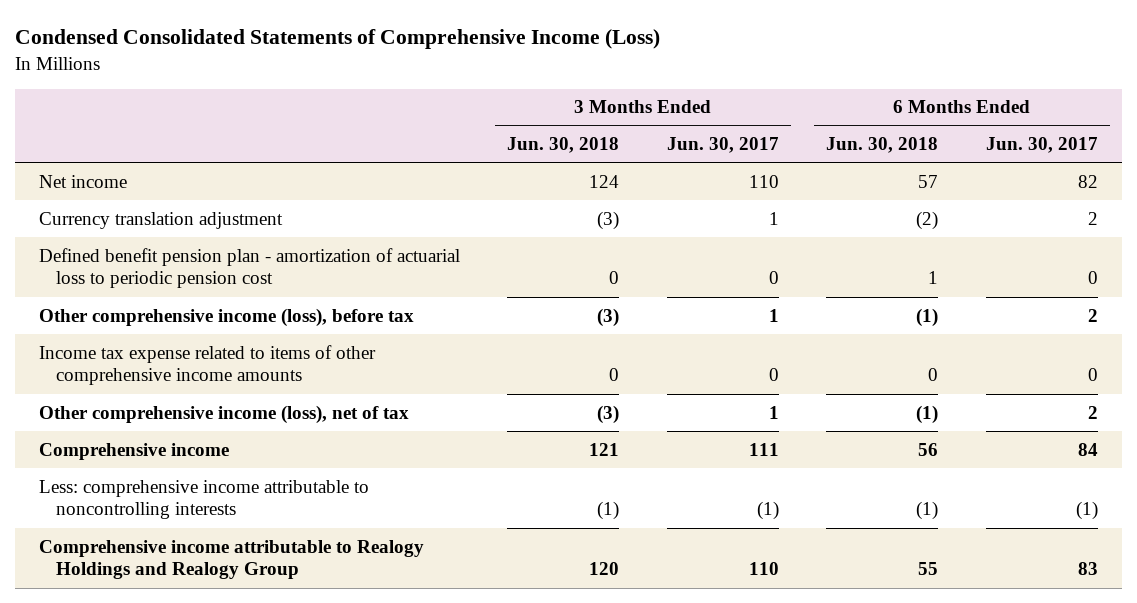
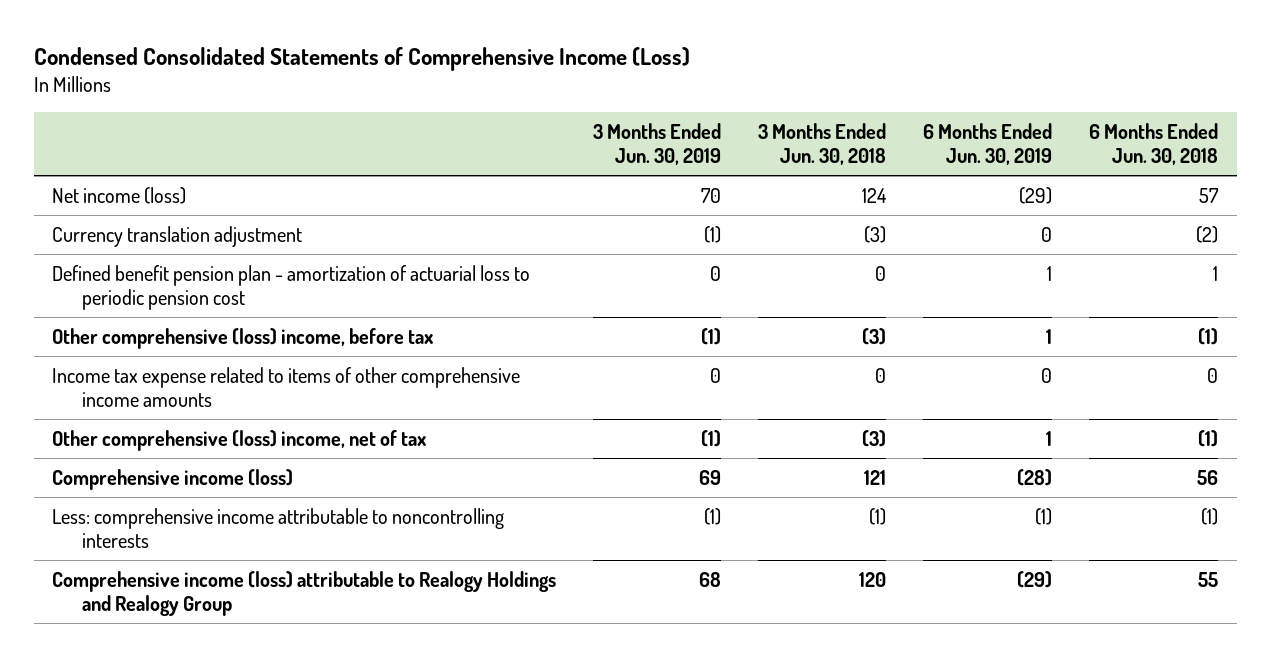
- | 3 Months Ended Jun. 30, 2018 | 3 Months Ended Jun. 30, 2017 | 6 Months Ended Jun. 30, 2018 | 6 Months Ended Jun. 30, 2017
+ | 3 Months Ended Jun. 30, 2019 | 3 Months Ended Jun. 30, 2018 | 6 Months Ended Jun. 30, 2019 | 6 Months Ended Jun. 30, 2018
- Net income | 124 | 110 | 57 | 82
+ Net income (loss) | 70 | 124 | (29) | 57
- Other comprehensive income (loss), before tax | (3) | 1 | (1) | 2
+ Other comprehensive (loss) income, before tax | (1) | (3) | 1 | (1)
- Other comprehensive income (loss), net of tax | (3) | 1 | (1) | 2
- Comprehensive income | 121 | 111 | 56 | 84
+ Other comprehensive (loss) income, net of tax | (1) | (3) | 1 | (1)
+ Comprehensive income (loss) | 69 | 121 | (28) | 56
- Comprehensive income attributable to Realogy Holdings and Realogy Group | 120 | 110 | 55 | 83
+ Comprehensive income (loss) attributable to Realogy Holdings and Realogy Group | 68 | 120 | (29) | 55

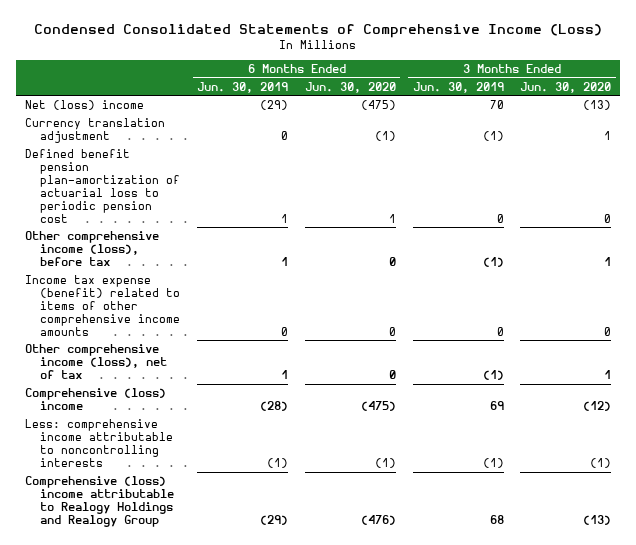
- | 3 Months Ended Jun. 30, 2019 | 3 Months Ended Jun. 30, 2018 | 6 Months Ended Jun. 30, 2019 | 6 Months Ended Jun. 30, 2018
+ | 6 Months Ended Jun. 30, 2019 | 6 Months Ended Jun. 30, 2020 | 3 Months Ended Jun. 30, 2019 | 3 Months Ended Jun. 30, 2020
- Net income (loss) | 70 | 124 | (29) | 57
+ Net (loss) income | (29) | (475) | 70 | (13)
- Defined benefit pension plan - amortization of actuarial loss to periodic pension cost | 0 | 0 | 1 | 1
- Other comprehensive (loss) income, before tax | (1) | (3) | 1 | (1)
- Income tax expense related to items of other comprehensive income amounts | 0 | 0 | 0 | 0
- Other comprehensive (loss) income, net of tax | (1) | (3) | 1 | (1)
- Comprehensive income (loss) | 69 | 121 | (28) | 56
+ Defined benefit pension plan-amortization of actuarial loss to periodic pension cost | 1 | 1 | 0 | 0
+ Other comprehensive income (loss), before tax | 1 | 0 | (1) | 1
+ Income tax expense (benefit) related to items of other comprehensive income amounts | 0 | 0 | 0 | 0
+ Other comprehensive income (loss), net of tax | 1 | 0 | (1) | 1
+ Comprehensive (loss) income | (28) | (475) | 69 | (12)
- Comprehensive income (loss) attributable to Realogy Holdings and Realogy Group | 68 | 120 | (29) | 55
+ Comprehensive (loss) income attributable to Realogy Holdings and Realogy Group | (29) | (476) | 68 | (13)

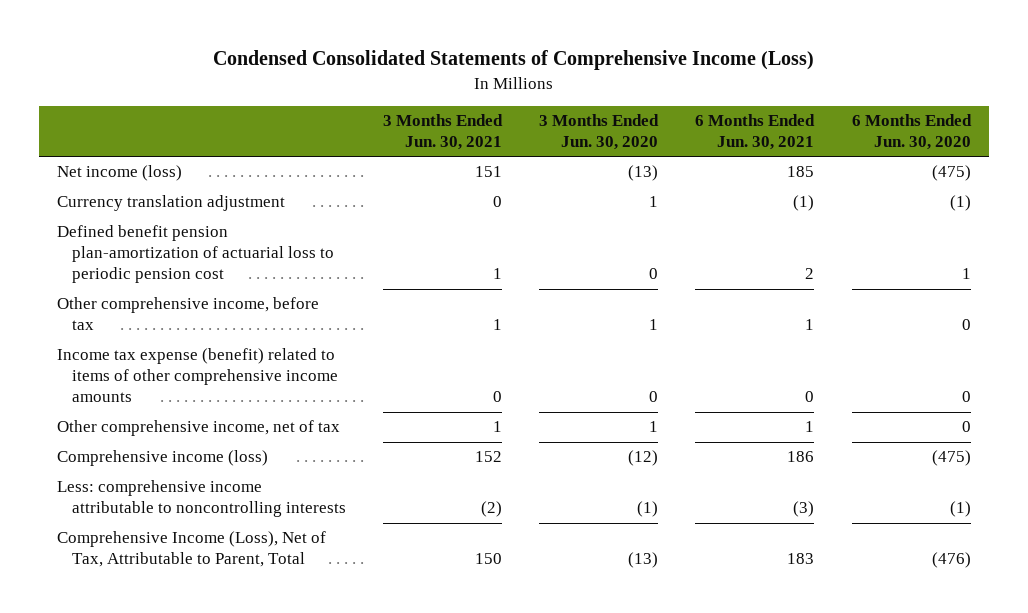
- | 6 Months Ended Jun. 30, 2019 | 6 Months Ended Jun. 30, 2020 | 3 Months Ended Jun. 30, 2019 | 3 Months Ended Jun. 30, 2020
+ | 3 Months Ended Jun. 30, 2021 | 3 Months Ended Jun. 30, 2020 | 6 Months Ended Jun. 30, 2021 | 6 Months Ended Jun. 30, 2020
- Net (loss) income | (29) | (475) | 70 | (13)
+ Net income (loss) | 151 | (13) | 185 | (475)
- Other comprehensive income (loss), before tax | 1 | 0 | (1) | 1
+ Other comprehensive income, before tax | 1 | 1 | 1 | 0
- Other comprehensive income (loss), net of tax | 1 | 0 | (1) | 1
- Comprehensive (loss) income | (28) | (475) | 69 | (12)
+ Other comprehensive income, net of tax | 1 | 1 | 1 | 0
+ Comprehensive income (loss) | 152 | (12) | 186 | (475)
- Comprehensive (loss) income attributable to Realogy Holdings and Realogy Group | (29) | (476) | 68 | (13)
+ Comprehensive Income (Loss), Net of Tax, Attributable to Parent, Total | 150 | (13) | 183 | (476)

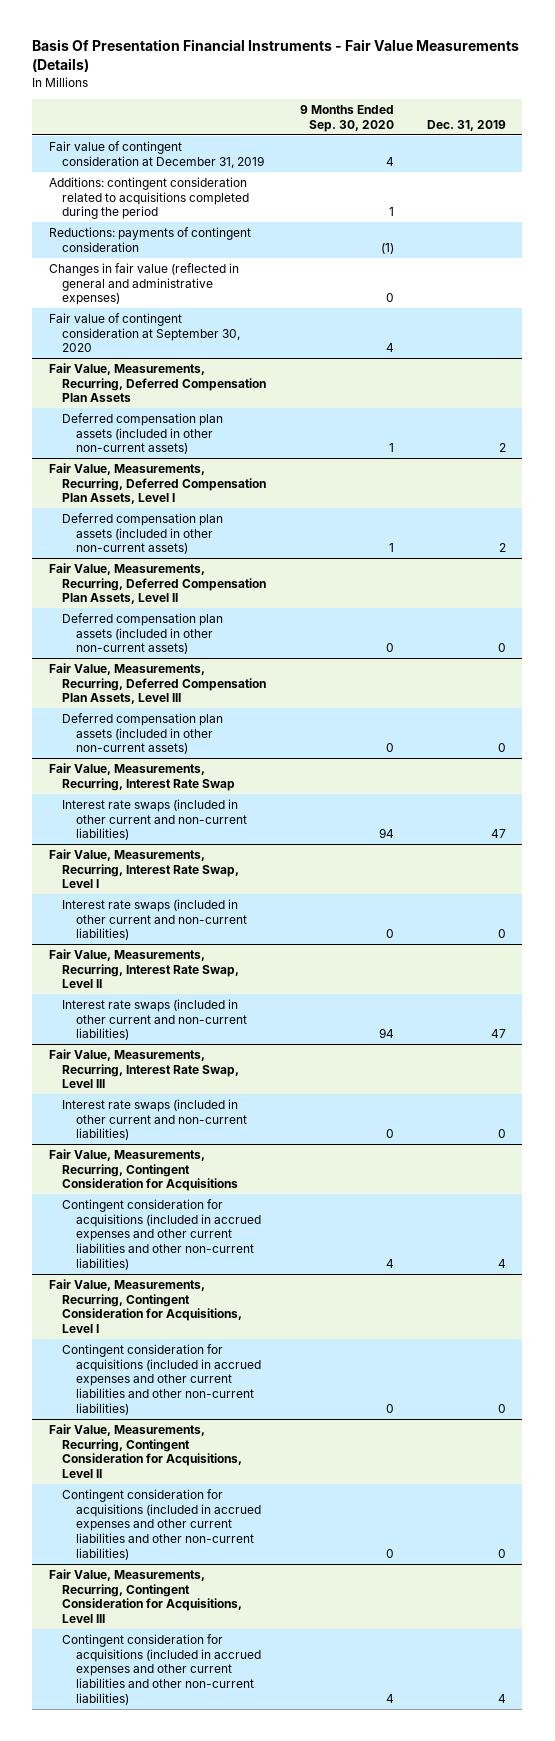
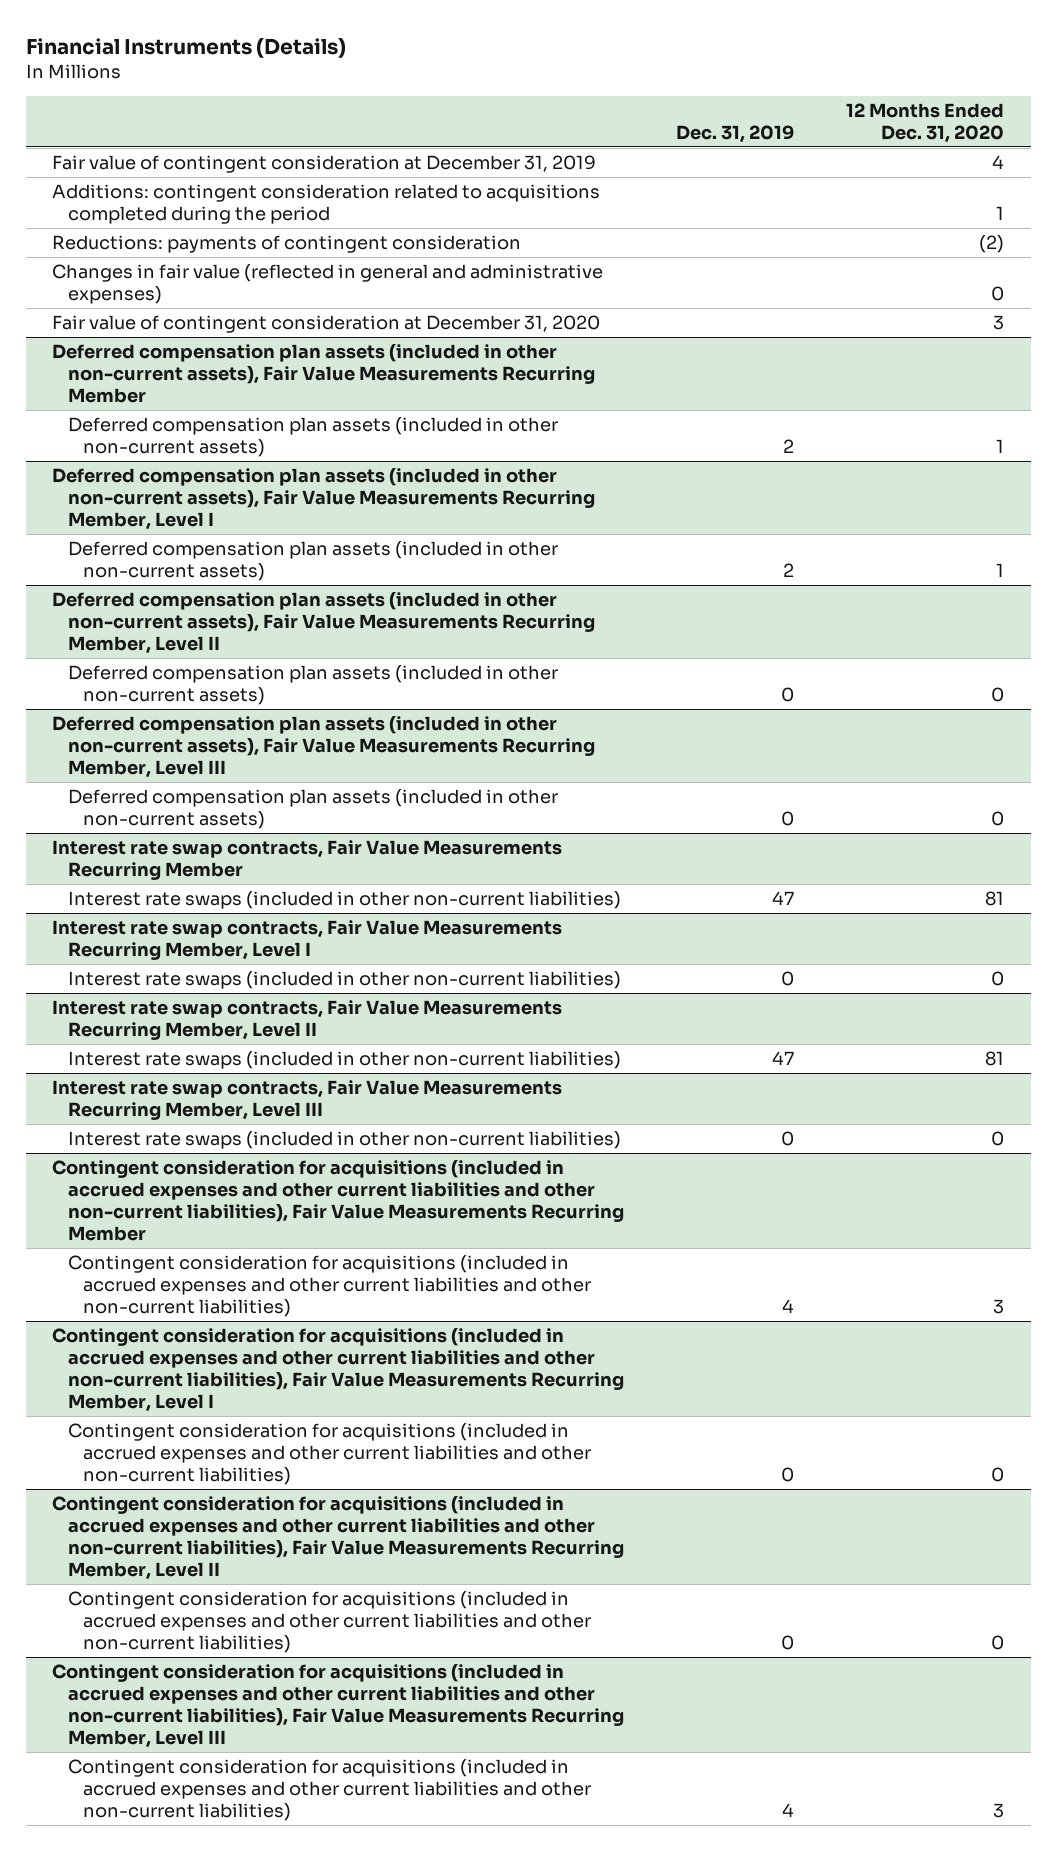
- Basis Of Presentation Financial Instruments - Fair Value Measurements (Details)
+ Financial Instruments (Details)
- | 9 Months Ended Sep. 30, 2020 | Dec. 31, 2019
+ | Dec. 31, 2019 | 12 Months Ended Dec. 31, 2020
- Fair value of contingent consideration at September 30, 2020 | 4 |
- Fair Value, Measurements, Recurring, Deferred Compensation Plan Assets
+ Fair value of contingent consideration at December 31, 2020 | | 3
+ Deferred compensation plan assets (included in other non-current assets), Fair Value Measurements Recurring Member
- Fair Value, Measurements, Recurring, Deferred Compensation Plan Assets, Level I
+ Deferred compensation plan assets (included in other non-current assets), Fair Value Measurements Recurring Member, Level I
- Fair Value, Measurements, Recurring, Deferred Compensation Plan Assets, Level II
+ Deferred compensation plan assets (included in other non-current assets), Fair Value Measurements Recurring Member, Level II
- Fair Value, Measurements, Recurring, Deferred Compensation Plan Assets, Level III
+ Deferred compensation plan assets (included in other non-current assets), Fair Value Measurements Recurring Member, Level III
- Fair Value, Measurements, Recurring, Interest Rate Swap
- Interest rate swaps (included in other current and non-current liabilities) | 94 | 47
- Fair Value, Measurements, Recurring, Interest Rate Swap, Level I
- Interest rate swaps (included in other current and non-current liabilities) | 0 | 0
- Fair Value, Measurements, Recurring, Interest Rate Swap, Level II
- Interest rate swaps (included in other current and non-current liabilities) | 94 | 47
- Fair Value, Measurements, Recurring, Interest Rate Swap, Level III
- Interest rate swaps (included in other current and non-current liabilities) | 0 | 0
- Fair Value, Measurements, Recurring, Contingent Consideration for Acquisitions
+ Interest rate swap contracts, Fair Value Measurements Recurring Member
+ Interest rate swaps (included in other non-current liabilities) | 47 | 81
+ Interest rate swap contracts, Fair Value Measurements Recurring Member, Level I
+ Interest rate swaps (included in other non-current liabilities) | 0 | 0
+ Interest rate swap contracts, Fair Value Measurements Recurring Member, Level II
+ Interest rate swaps (included in other non-current liabilities) | 47 | 81
+ Interest rate swap contracts, Fair Value Measurements Recurring Member, Level III
+ Interest rate swaps (included in other non-current liabilities) | 0 | 0
+ Contingent consideration for acquisitions (included in accrued expenses and other current liabilities and other non-current liabilities), Fair Value Measurements Recurring Member
- Fair Value, Measurements, Recurring, Contingent Consideration for Acquisitions, Level I
+ Contingent consideration for acquisitions (included in accrued expenses and other current liabilities and other non-current liabilities), Fair Value Measurements Recurring Member, Level I
- Fair Value, Measurements, Recurring, Contingent Consideration for Acquisitions, Level II
+ Contingent consideration for acquisitions (included in accrued expenses and other current liabilities and other non-current liabilities), Fair Value Measurements Recurring Member, Level II
- Fair Value, Measurements, Recurring, Contingent Consideration for Acquisitions, Level III
+ Contingent consideration for acquisitions (included in accrued expenses and other current liabilities and other non-current liabilities), Fair Value Measurements Recurring Member, Level III

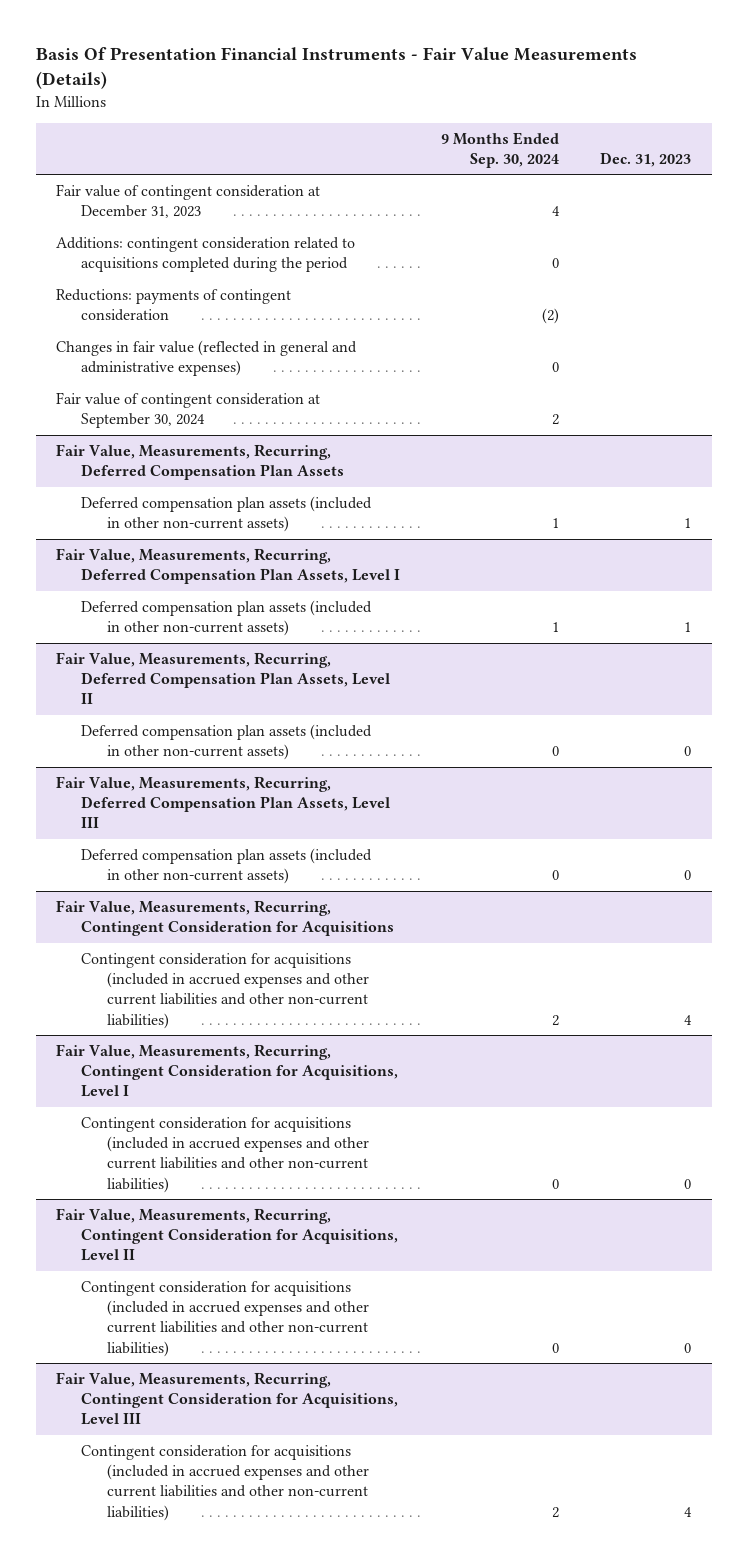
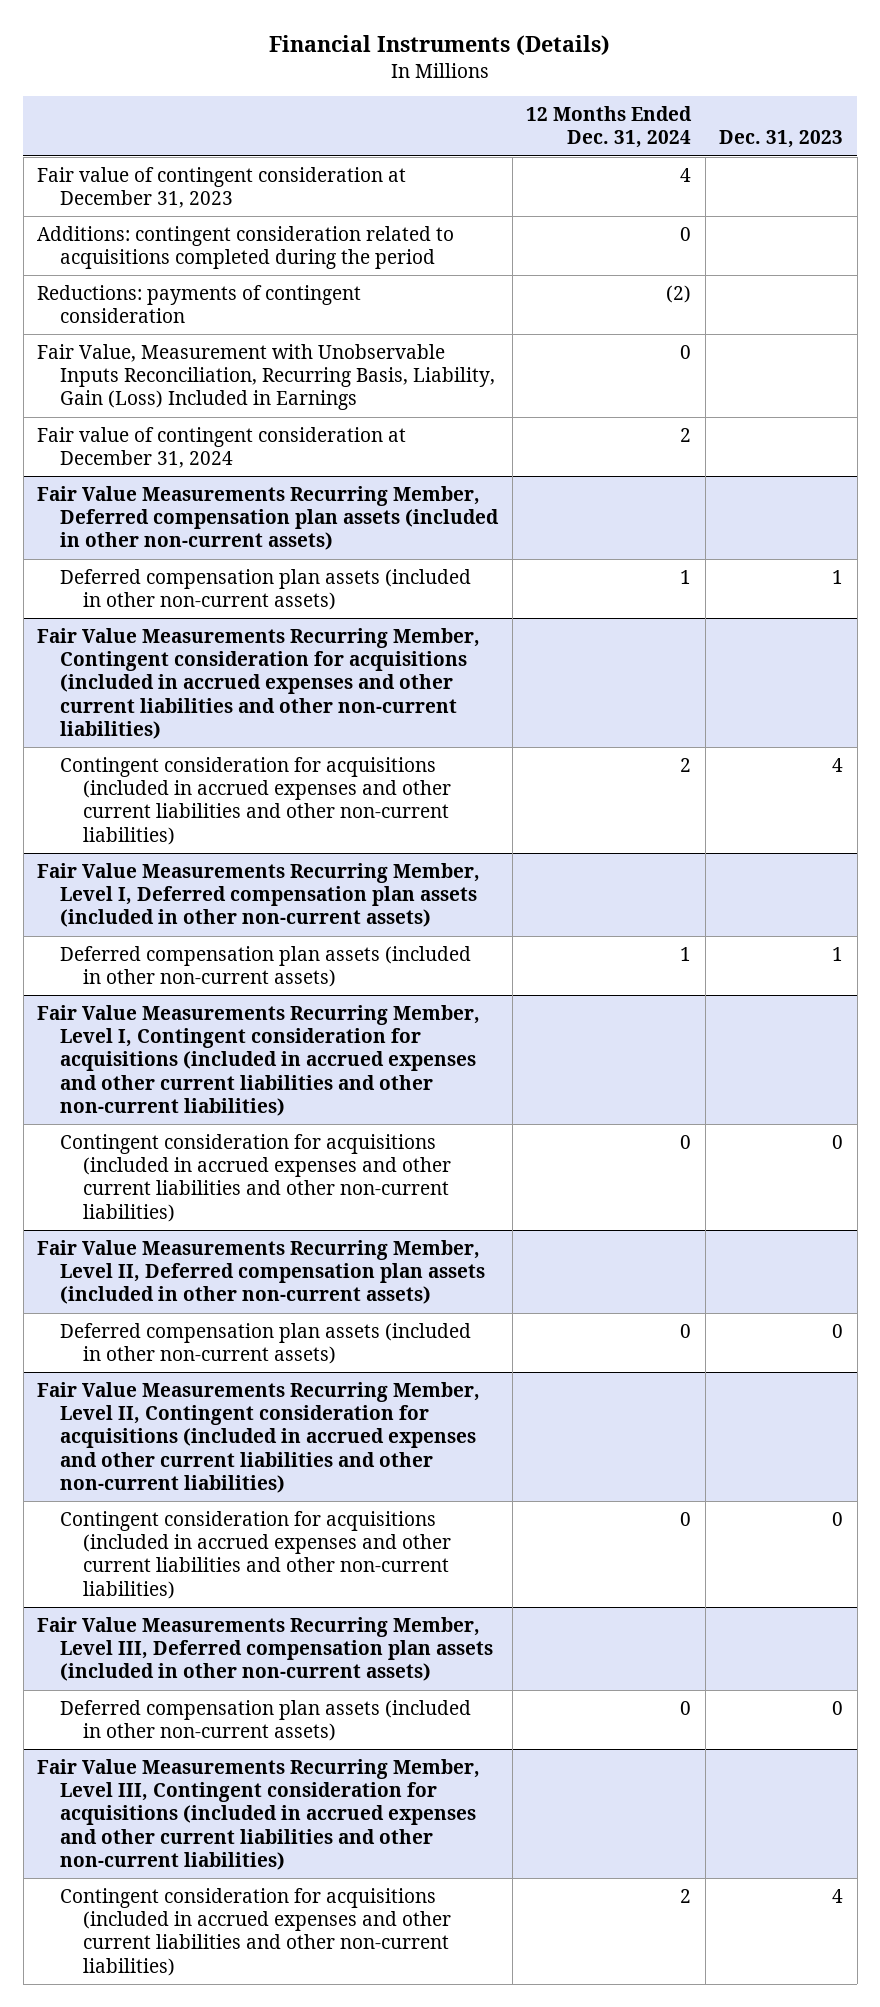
- Basis Of Presentation Financial Instruments - Fair Value Measurements (Details)
+ Financial Instruments (Details)
- | 9 Months Ended Sep. 30, 2024 | Dec. 31, 2023
+ | 12 Months Ended Dec. 31, 2024 | Dec. 31, 2023
- Changes in fair value (reflected in general and administrative expenses) | 0 |
- Fair value of contingent consideration at September 30, 2024 | 2 |
- Fair Value, Measurements, Recurring, Deferred Compensation Plan Assets
- Deferred compensation plan assets (included in other non-current assets) | 1 | 1
- Fair Value, Measurements, Recurring, Deferred Compensation Plan Assets, Level I
+ Fair Value, Measurement with Unobservable Inputs Reconciliation, Recurring Basis, Liability, Gain (Loss) Included in Earnings | 0 |
+ Fair value of contingent consideration at December 31, 2024 | 2 |
+ Fair Value Measurements Recurring Member, Deferred compensation plan assets (included in other non-current assets)
- Fair Value, Measurements, Recurring, Deferred Compensation Plan Assets, Level II
- Deferred compensation plan assets (included in other non-current assets) | 0 | 0
- Fair Value, Measurements, Recurring, Deferred Compensation Plan Assets, Level III
- Deferred compensation plan assets (included in other non-current assets) | 0 | 0
- Fair Value, Measurements, Recurring, Contingent Consideration for Acquisitions
+ Fair Value Measurements Recurring Member, Contingent consideration for acquisitions (included in accrued expenses and other current liabilities and other non-current liabilities)
- Fair Value, Measurements, Recurring, Contingent Consideration for Acquisitions, Level I
+ Fair Value Measurements Recurring Member, Level I, Deferred compensation plan assets (included in other non-current assets)
+ Deferred compensation plan assets (included in other non-current assets) | 1 | 1
+ Fair Value Measurements Recurring Member, Level I, Contingent consideration for acquisitions (included in accrued expenses and other current liabilities and other non-current liabilities)
- Fair Value, Measurements, Recurring, Contingent Consideration for Acquisitions, Level II
+ Fair Value Measurements Recurring Member, Level II, Deferred compensation plan assets (included in other non-current assets)
+ Deferred compensation plan assets (included in other non-current assets) | 0 | 0
+ Fair Value Measurements Recurring Member, Level II, Contingent consideration for acquisitions (included in accrued expenses and other current liabilities and other non-current liabilities)
- Fair Value, Measurements, Recurring, Contingent Consideration for Acquisitions, Level III
+ Fair Value Measurements Recurring Member, Level III, Deferred compensation plan assets (included in other non-current assets)
+ Deferred compensation plan assets (included in other non-current assets) | 0 | 0
+ Fair Value Measurements Recurring Member, Level III, Contingent consideration for acquisitions (included in accrued expenses and other current liabilities and other non-current liabilities)

